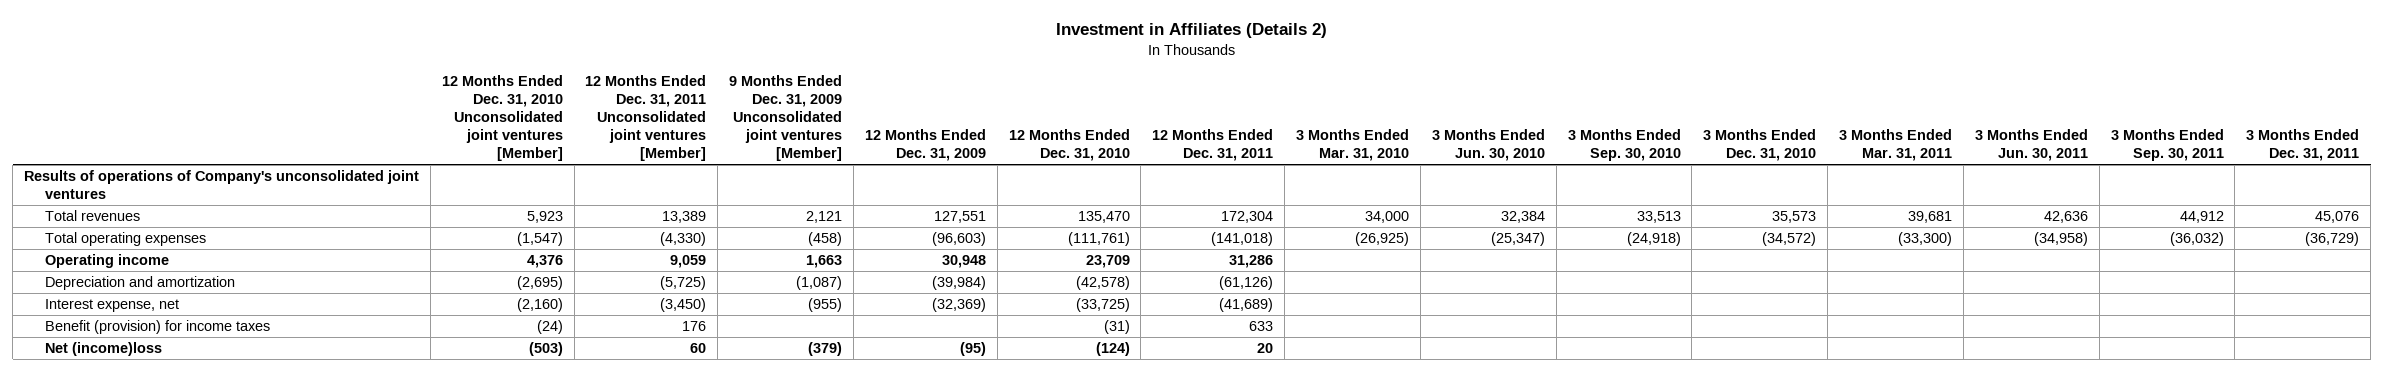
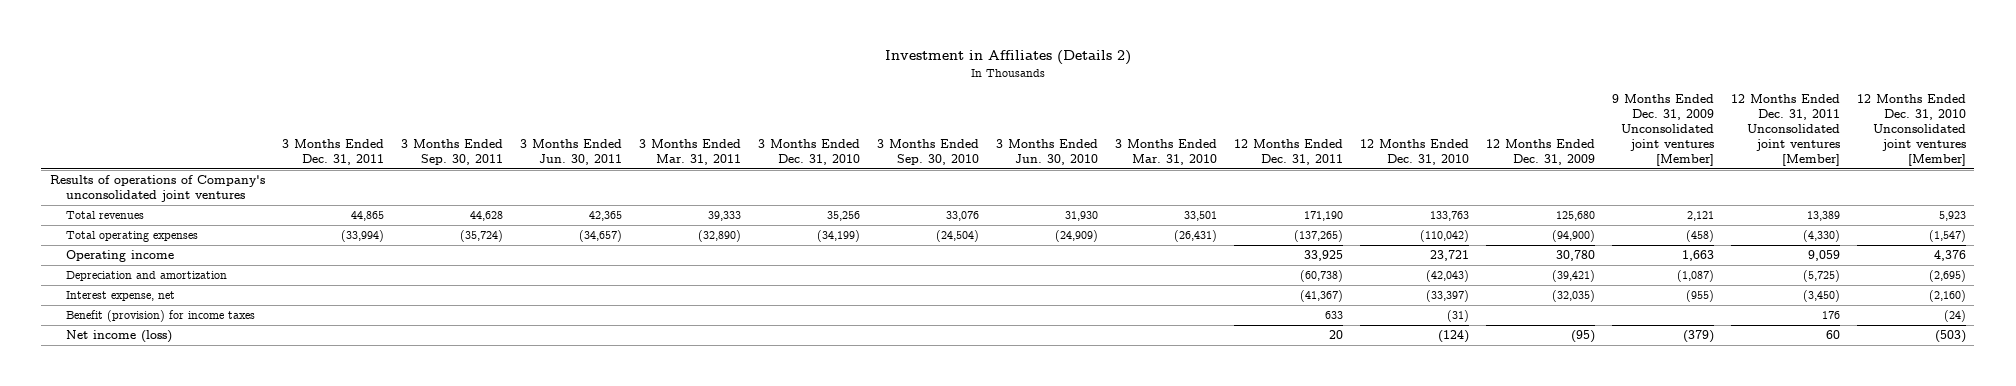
- | 12 Months Ended Dec. 31, 2010 Unconsolidated joint ventures [Member] | 12 Months Ended Dec. 31, 2011 Unconsolidated joint ventures [Member] | 9 Months Ended Dec. 31, 2009 Unconsolidated joint ventures [Member] | 12 Months Ended Dec. 31, 2009 | 12 Months Ended Dec. 31, 2010 | 12 Months Ended Dec. 31, 2011 | 3 Months Ended Mar. 31, 2010 | 3 Months Ended Jun. 30, 2010 | 3 Months Ended Sep. 30, 2010 | 3 Months Ended Dec. 31, 2010 | 3 Months Ended Mar. 31, 2011 | 3 Months Ended Jun. 30, 2011 | 3 Months Ended Sep. 30, 2011 | 3 Months Ended Dec. 31, 2011
+ | 3 Months Ended Dec. 31, 2011 | 3 Months Ended Sep. 30, 2011 | 3 Months Ended Jun. 30, 2011 | 3 Months Ended Mar. 31, 2011 | 3 Months Ended Dec. 31, 2010 | 3 Months Ended Sep. 30, 2010 | 3 Months Ended Jun. 30, 2010 | 3 Months Ended Mar. 31, 2010 | 12 Months Ended Dec. 31, 2011 | 12 Months Ended Dec. 31, 2010 | 12 Months Ended Dec. 31, 2009 | 9 Months Ended Dec. 31, 2009 Unconsolidated joint ventures [Member] | 12 Months Ended Dec. 31, 2011 Unconsolidated joint ventures [Member] | 12 Months Ended Dec. 31, 2010 Unconsolidated joint ventures [Member]
- Total revenues | 5,923 | 13,389 | 2,121 | 127,551 | 135,470 | 172,304 | 34,000 | 32,384 | 33,513 | 35,573 | 39,681 | 42,636 | 44,912 | 45,076
- Total operating expenses | (1,547) | (4,330) | (458) | (96,603) | (111,761) | (141,018) | (26,925) | (25,347) | (24,918) | (34,572) | (33,300) | (34,958) | (36,032) | (36,729)
- Operating income | 4,376 | 9,059 | 1,663 | 30,948 | 23,709 | 31,286 | | | | | | | |
- Depreciation and amortization | (2,695) | (5,725) | (1,087) | (39,984) | (42,578) | (61,126) | | | | | | | |
- Interest expense, net | (2,160) | (3,450) | (955) | (32,369) | (33,725) | (41,689) | | | | | | | |
+ Total revenues | 44,865 | 44,628 | 42,365 | 39,333 | 35,256 | 33,076 | 31,930 | 33,501 | 171,190 | 133,763 | 125,680 | 2,121 | 13,389 | 5,923
+ Total operating expenses | (33,994) | (35,724) | (34,657) | (32,890) | (34,199) | (24,504) | (24,909) | (26,431) | (137,265) | (110,042) | (94,900) | (458) | (4,330) | (1,547)
+ Operating income | | | | | | | | | 33,925 | 23,721 | 30,780 | 1,663 | 9,059 | 4,376
+ Depreciation and amortization | | | | | | | | | (60,738) | (42,043) | (39,421) | (1,087) | (5,725) | (2,695)
+ Interest expense, net | | | | | | | | | (41,367) | (33,397) | (32,035) | (955) | (3,450) | (2,160)
- Net (income)loss | (503) | 60 | (379) | (95) | (124) | 20 | | | | | | | |
+ Net income (loss) | | | | | | | | | 20 | (124) | (95) | (379) | 60 | (503)

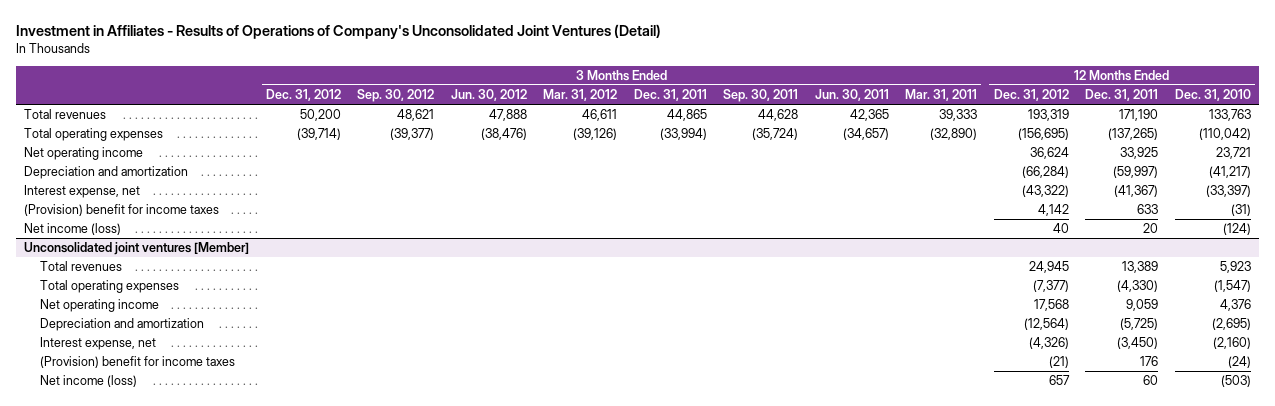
- Investment in Affiliates (Details 2)
+ Investment in Affiliates - Results of Operations of Company's Unconsolidated Joint Ventures (Detail)
- | 3 Months Ended Dec. 31, 2011 | 3 Months Ended Sep. 30, 2011 | 3 Months Ended Jun. 30, 2011 | 3 Months Ended Mar. 31, 2011 | 3 Months Ended Dec. 31, 2010 | 3 Months Ended Sep. 30, 2010 | 3 Months Ended Jun. 30, 2010 | 3 Months Ended Mar. 31, 2010 | 12 Months Ended Dec. 31, 2011 | 12 Months Ended Dec. 31, 2010 | 12 Months Ended Dec. 31, 2009 | 9 Months Ended Dec. 31, 2009 Unconsolidated joint ventures [Member] | 12 Months Ended Dec. 31, 2011 Unconsolidated joint ventures [Member] | 12 Months Ended Dec. 31, 2010 Unconsolidated joint ventures [Member]
+ | 3 Months Ended Dec. 31, 2012 | 3 Months Ended Sep. 30, 2012 | 3 Months Ended Jun. 30, 2012 | 3 Months Ended Mar. 31, 2012 | 3 Months Ended Dec. 31, 2011 | 3 Months Ended Sep. 30, 2011 | 3 Months Ended Jun. 30, 2011 | 3 Months Ended Mar. 31, 2011 | 12 Months Ended Dec. 31, 2012 | 12 Months Ended Dec. 31, 2011 | 12 Months Ended Dec. 31, 2010
- Results of operations of Company's unconsolidated joint ventures
- Operating income | | | | | | | | | 33,925 | 23,721 | 30,780 | 1,663 | 9,059 | 4,376
- Depreciation and amortization | | | | | | | | | (60,738) | (42,043) | (39,421) | (1,087) | (5,725) | (2,695)
+ Net operating income | | | | | | | | | 36,624 | 33,925 | 23,721
+ Depreciation and amortization | | | | | | | | | (66,284) | (59,997) | (41,217)
- Benefit (provision) for income taxes | | | | | | | | | 633 | (31) | | | 176 | (24)
+ (Provision) benefit for income taxes | | | | | | | | | 4,142 | 633 | (31)
+ Unconsolidated joint ventures [Member]
+ Total revenues | | | | | | | | | 24,945 | 13,389 | 5,923
+ Total operating expenses | | | | | | | | | (7,377) | (4,330) | (1,547)
+ Net operating income | | | | | | | | | 17,568 | 9,059 | 4,376
+ Depreciation and amortization | | | | | | | | | (12,564) | (5,725) | (2,695)
+ Interest expense, net | | | | | | | | | (4,326) | (3,450) | (2,160)
+ (Provision) benefit for income taxes | | | | | | | | | (21) | 176 | (24)
+ Net income (loss) | | | | | | | | | 657 | 60 | (503)

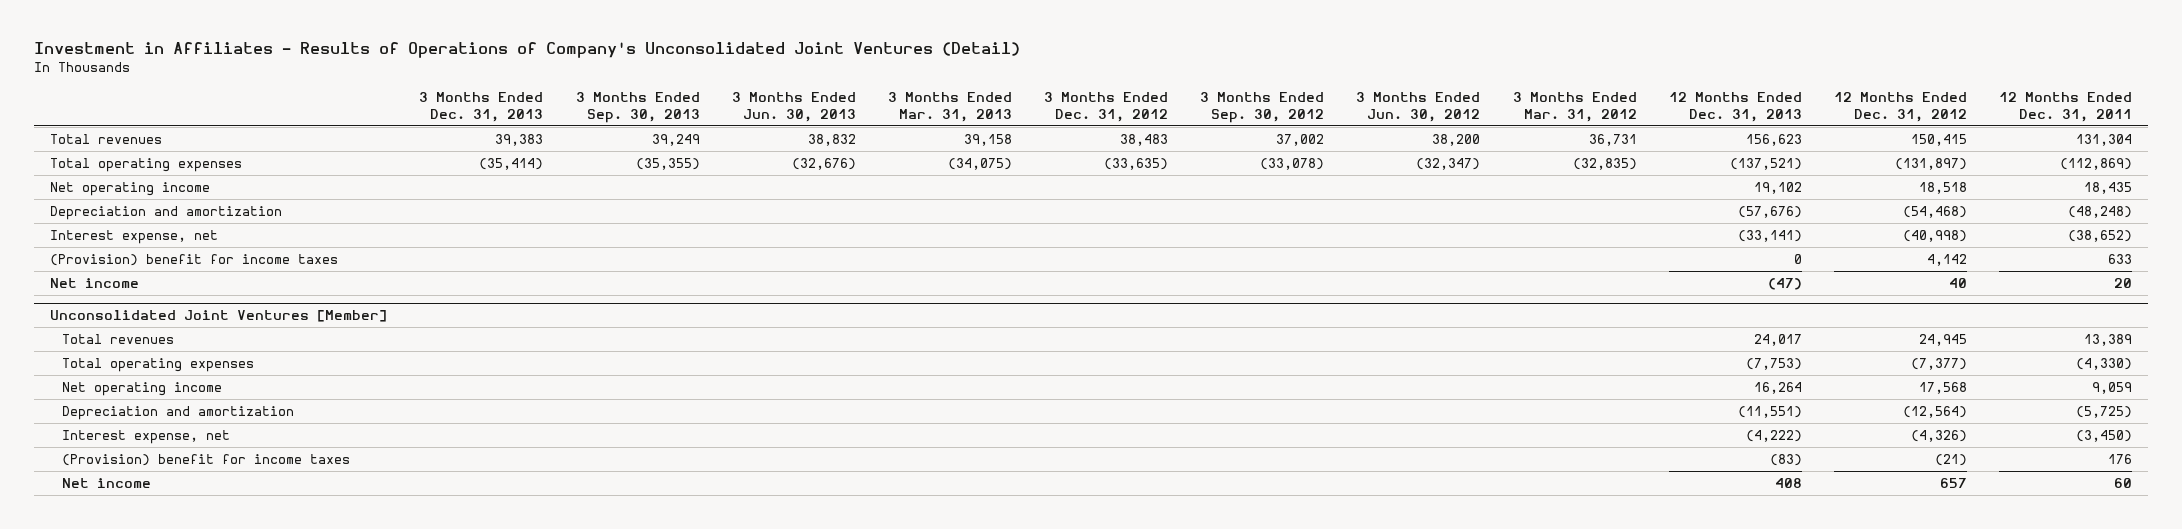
- | 3 Months Ended Dec. 31, 2012 | 3 Months Ended Sep. 30, 2012 | 3 Months Ended Jun. 30, 2012 | 3 Months Ended Mar. 31, 2012 | 3 Months Ended Dec. 31, 2011 | 3 Months Ended Sep. 30, 2011 | 3 Months Ended Jun. 30, 2011 | 3 Months Ended Mar. 31, 2011 | 12 Months Ended Dec. 31, 2012 | 12 Months Ended Dec. 31, 2011 | 12 Months Ended Dec. 31, 2010
+ | 3 Months Ended Dec. 31, 2013 | 3 Months Ended Sep. 30, 2013 | 3 Months Ended Jun. 30, 2013 | 3 Months Ended Mar. 31, 2013 | 3 Months Ended Dec. 31, 2012 | 3 Months Ended Sep. 30, 2012 | 3 Months Ended Jun. 30, 2012 | 3 Months Ended Mar. 31, 2012 | 12 Months Ended Dec. 31, 2013 | 12 Months Ended Dec. 31, 2012 | 12 Months Ended Dec. 31, 2011
- Total revenues | 50,200 | 48,621 | 47,888 | 46,611 | 44,865 | 44,628 | 42,365 | 39,333 | 193,319 | 171,190 | 133,763
- Total operating expenses | (39,714) | (39,377) | (38,476) | (39,126) | (33,994) | (35,724) | (34,657) | (32,890) | (156,695) | (137,265) | (110,042)
- Net operating income | | | | | | | | | 36,624 | 33,925 | 23,721
- Depreciation and amortization | | | | | | | | | (66,284) | (59,997) | (41,217)
- Interest expense, net | | | | | | | | | (43,322) | (41,367) | (33,397)
+ Total revenues | 39,383 | 39,249 | 38,832 | 39,158 | 38,483 | 37,002 | 38,200 | 36,731 | 156,623 | 150,415 | 131,304
+ Total operating expenses | (35,414) | (35,355) | (32,676) | (34,075) | (33,635) | (33,078) | (32,347) | (32,835) | (137,521) | (131,897) | (112,869)
+ Net operating income | | | | | | | | | 19,102 | 18,518 | 18,435
+ Depreciation and amortization | | | | | | | | | (57,676) | (54,468) | (48,248)
+ Interest expense, net | | | | | | | | | (33,141) | (40,998) | (38,652)
- Net income (loss) | | | | | | | | | 40 | 20 | (124)
- Unconsolidated joint ventures [Member]
+ Net income | | | | | | | | | (47) | 40 | 20
+ Unconsolidated Joint Ventures [Member]
- Net income (loss) | | | | | | | | | 657 | 60 | (503)
+ Net income | | | | | | | | | 408 | 657 | 60

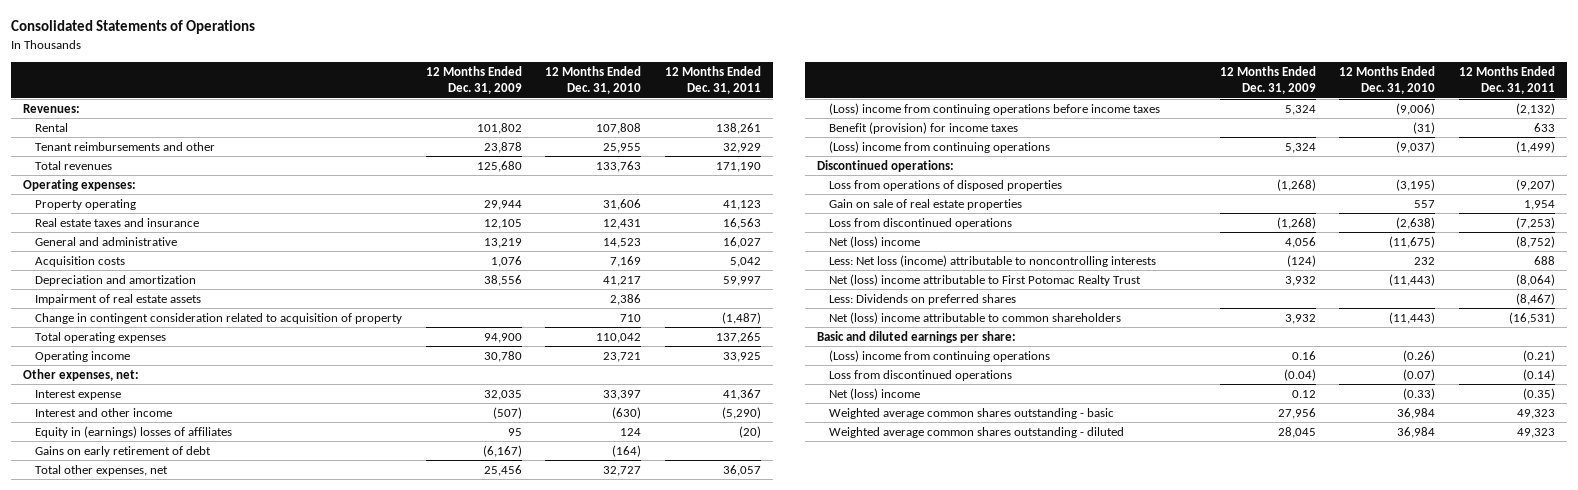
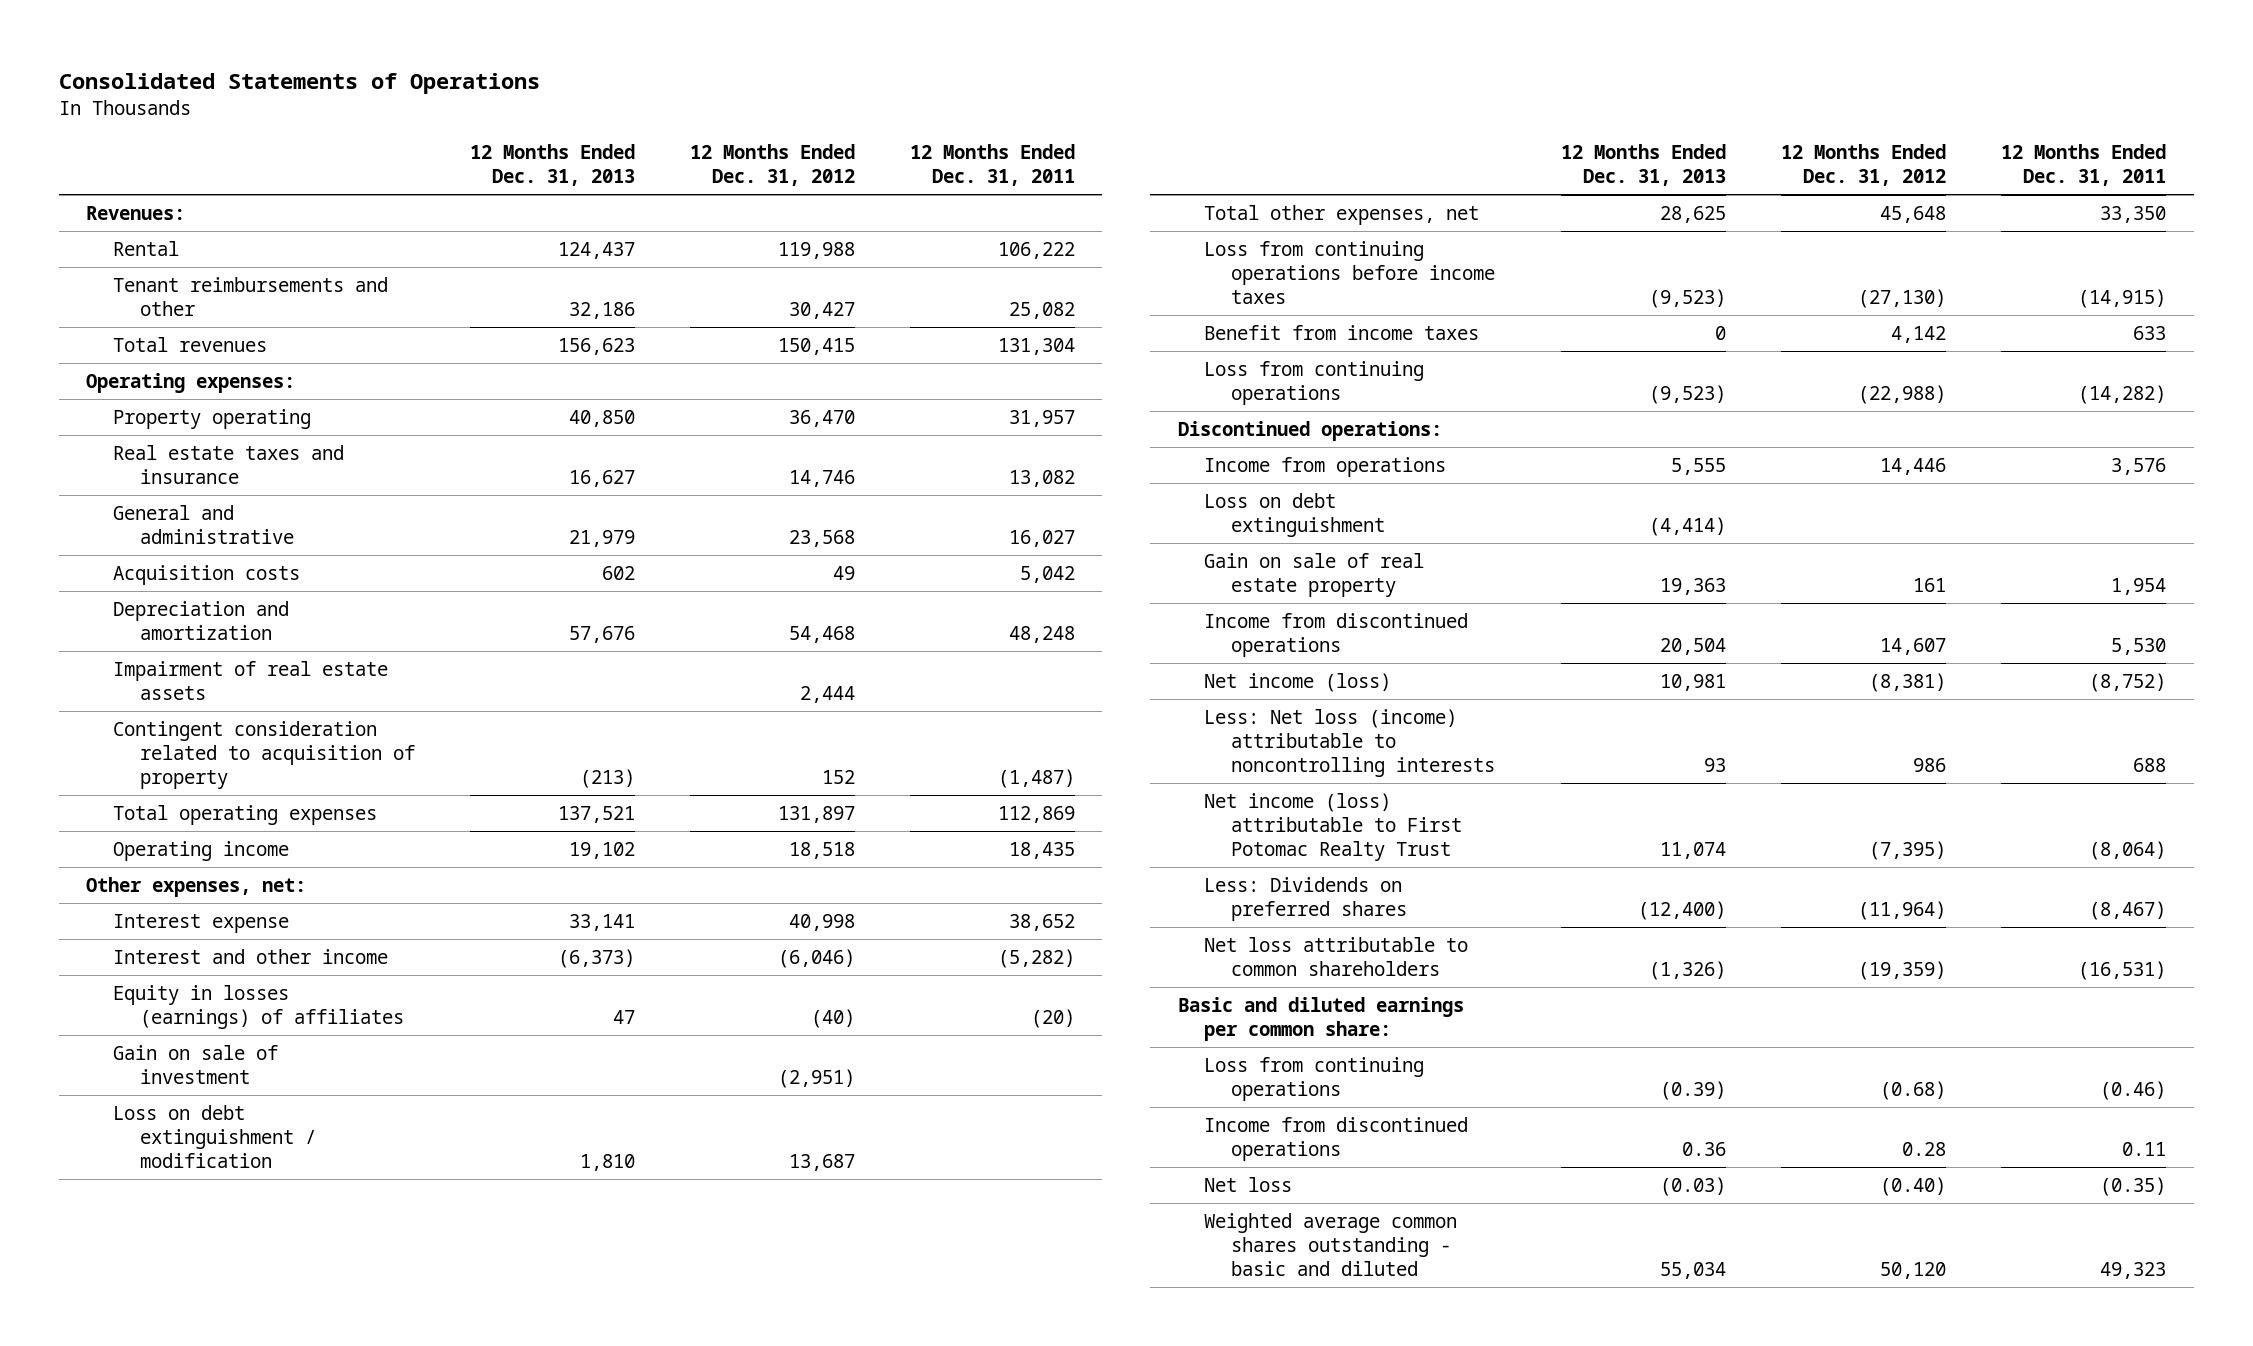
- | 12 Months Ended Dec. 31, 2009 | 12 Months Ended Dec. 31, 2010 | 12 Months Ended Dec. 31, 2011
+ | 12 Months Ended Dec. 31, 2013 | 12 Months Ended Dec. 31, 2012 | 12 Months Ended Dec. 31, 2011
- Rental | 101,802 | 107,808 | 138,261
- Tenant reimbursements and other | 23,878 | 25,955 | 32,929
- Total revenues | 125,680 | 133,763 | 171,190
+ Rental | 124,437 | 119,988 | 106,222
+ Tenant reimbursements and other | 32,186 | 30,427 | 25,082
+ Total revenues | 156,623 | 150,415 | 131,304
- Property operating | 29,944 | 31,606 | 41,123
- Real estate taxes and insurance | 12,105 | 12,431 | 16,563
+ Property operating | 40,850 | 36,470 | 31,957
+ Real estate taxes and insurance | 16,627 | 14,746 | 13,082
- Depreciation and amortization | 38,556 | 41,217 | 59,997
+ Depreciation and amortization | 57,676 | 54,468 | 48,248
- Change in contingent consideration related to acquisition of property | | 710 | (1,487)
- Total operating expenses | 94,900 | 110,042 | 137,265
- Operating income | 30,780 | 23,721 | 33,925
+ Contingent consideration related to acquisition of property | (213) | 152 | (1,487)
+ Total operating expenses | 137,521 | 131,897 | 112,869
+ Operating income | 19,102 | 18,518 | 18,435
- Interest expense | 32,035 | 33,397 | 41,367
- Interest and other income | (507) | (630) | (5,290)
- Equity in (earnings) losses of affiliates | 95 | 124 | (20)
- Gains on early retirement of debt | (6,167) | (164) |
- Total other expenses, net | 25,456 | 32,727 | 36,057
- (Loss) income from continuing operations before income taxes | 5,324 | (9,006) | (2,132)
- Benefit (provision) for income taxes | | (31) | 633
- (Loss) income from continuing operations | 5,324 | (9,037) | (1,499)
+ Interest expense | 33,141 | 40,998 | 38,652
+ Interest and other income | (6,373) | (6,046) | (5,282)
+ Equity in losses (earnings) of affiliates | 47 | (40) | (20)
+ Gain on sale of investment | | (2,951) |
+ Loss on debt extinguishment / modification | 1,810 | 13,687 |
+ Total other expenses, net | 28,625 | 45,648 | 33,350
+ Loss from continuing operations before income taxes | (9,523) | (27,130) | (14,915)
+ Benefit from income taxes | 0 | 4,142 | 633
+ Loss from continuing operations | (9,523) | (22,988) | (14,282)
- Loss from operations of disposed properties | (1,268) | (3,195) | (9,207)
- Gain on sale of real estate properties | | 557 | 1,954
- Loss from discontinued operations | (1,268) | (2,638) | (7,253)
- Net (loss) income | 4,056 | (11,675) | (8,752)
+ Income from operations | 5,555 | 14,446 | 3,576
+ Loss on debt extinguishment | (4,414) | |
+ Gain on sale of real estate property | 19,363 | 161 | 1,954
+ Income from discontinued operations | 20,504 | 14,607 | 5,530
+ Net income (loss) | 10,981 | (8,381) | (8,752)
- Net (loss) income attributable to First Potomac Realty Trust | 3,932 | (11,443) | (8,064)
+ Net income (loss) attributable to First Potomac Realty Trust | 11,074 | (7,395) | (8,064)
- Net (loss) income attributable to common shareholders | 3,932 | (11,443) | (16,531)
- Basic and diluted earnings per share:
- (Loss) income from continuing operations | 0.16 | (0.26) | (0.21)
- Loss from discontinued operations | (0.04) | (0.07) | (0.14)
- Net (loss) income | 0.12 | (0.33) | (0.35)
- Weighted average common shares outstanding - basic | 27,956 | 36,984 | 49,323
- Weighted average common shares outstanding - diluted | 28,045 | 36,984 | 49,323
+ Net loss attributable to common shareholders | (1,326) | (19,359) | (16,531)
+ Basic and diluted earnings per common share:
+ Loss from continuing operations | (0.39) | (0.68) | (0.46)
+ Income from discontinued operations | 0.36 | 0.28 | 0.11
+ Net loss | (0.03) | (0.40) | (0.35)
+ Weighted average common shares outstanding - basic and diluted | 55,034 | 50,120 | 49,323

